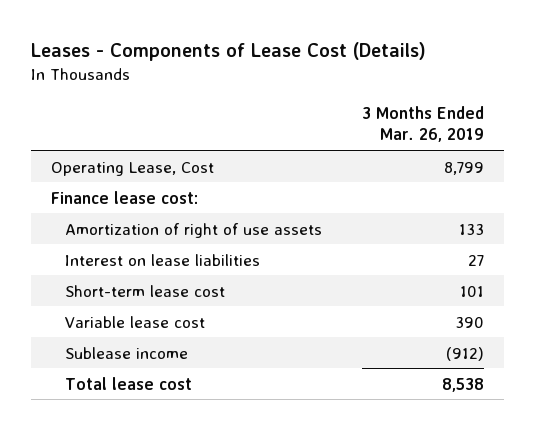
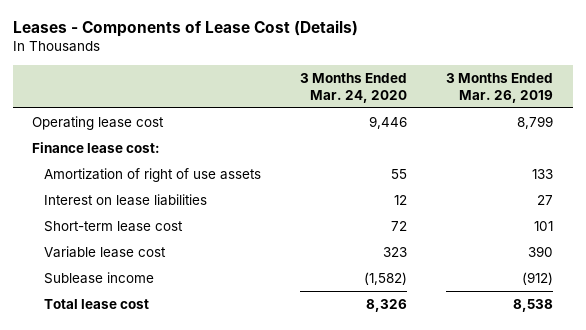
- | 3 Months Ended Mar. 26, 2019
+ | 3 Months Ended Mar. 24, 2020 | 3 Months Ended Mar. 26, 2019
- Operating Lease, Cost | 8,799
+ Operating lease cost | 9,446 | 8,799

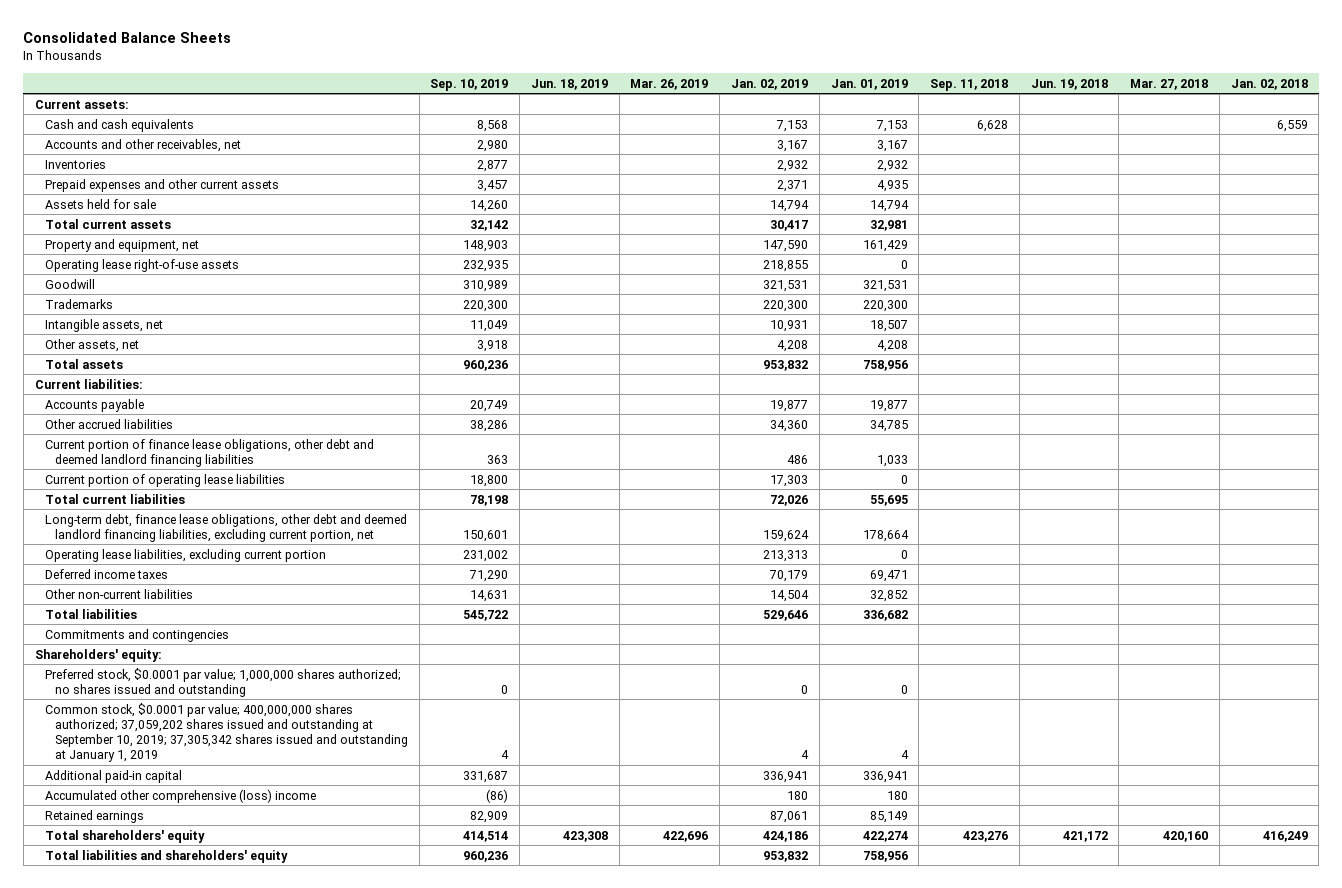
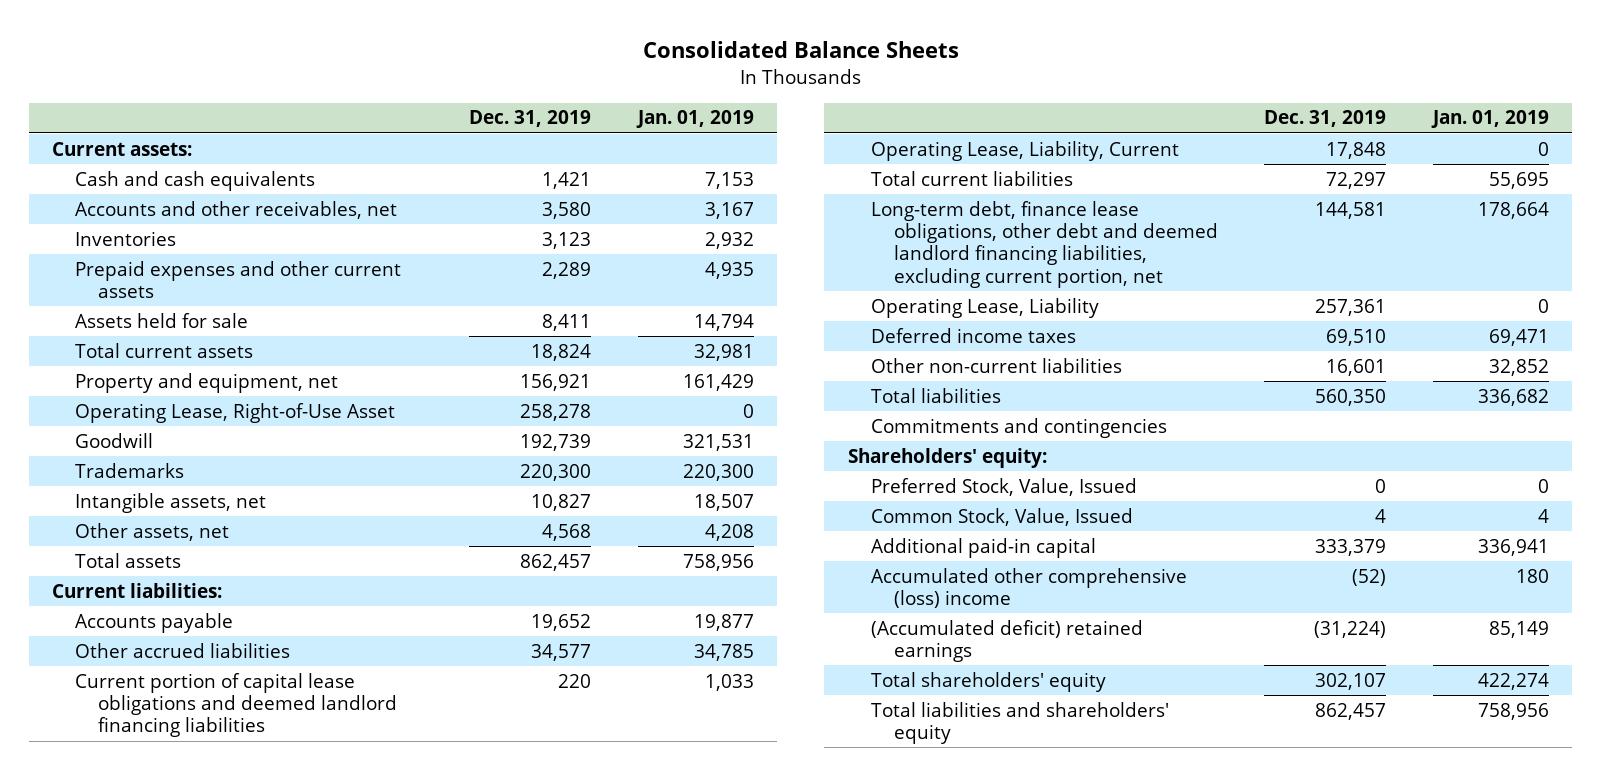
- | Sep. 10, 2019 | Jun. 18, 2019 | Mar. 26, 2019 | Jan. 02, 2019 | Jan. 01, 2019 | Sep. 11, 2018 | Jun. 19, 2018 | Mar. 27, 2018 | Jan. 02, 2018
+ | Dec. 31, 2019 | Jan. 01, 2019
- Operating lease right-of-use assets | 232,935 | | | 218,855 | 0 | | | |
+ Operating Lease, Right-of-Use Asset | 258,278 | 0
- Current portion of finance lease obligations, other debt and deemed landlord financing liabilities | 363 | | | 486 | 1,033 | | | |
- Current portion of operating lease liabilities | 18,800 | | | 17,303 | 0 | | | |
+ Current portion of capital lease obligations and deemed landlord financing liabilities | 220 | 1,033
+ Operating Lease, Liability, Current | 17,848 | 0
- Operating lease liabilities, excluding current portion | 231,002 | | | 213,313 | 0 | | | |
+ Operating Lease, Liability | 257,361 | 0
- Preferred stock, $0.0001 par value; 1,000,000 shares authorized; no shares issued and outstanding | 0 | | | 0 | 0 | | | |
- Common stock, $0.0001 par value; 400,000,000 shares authorized; 37,059,202 shares issued and outstanding at September 10, 2019; 37,305,342 shares issued and outstanding at January 1, 2019 | 4 | | | 4 | 4 | | | |
+ Preferred Stock, Value, Issued | 0 | 0
+ Common Stock, Value, Issued | 4 | 4
- Retained earnings | 82,909 | | | 87,061 | 85,149 | | | |
+ (Accumulated deficit) retained earnings | (31,224) | 85,149

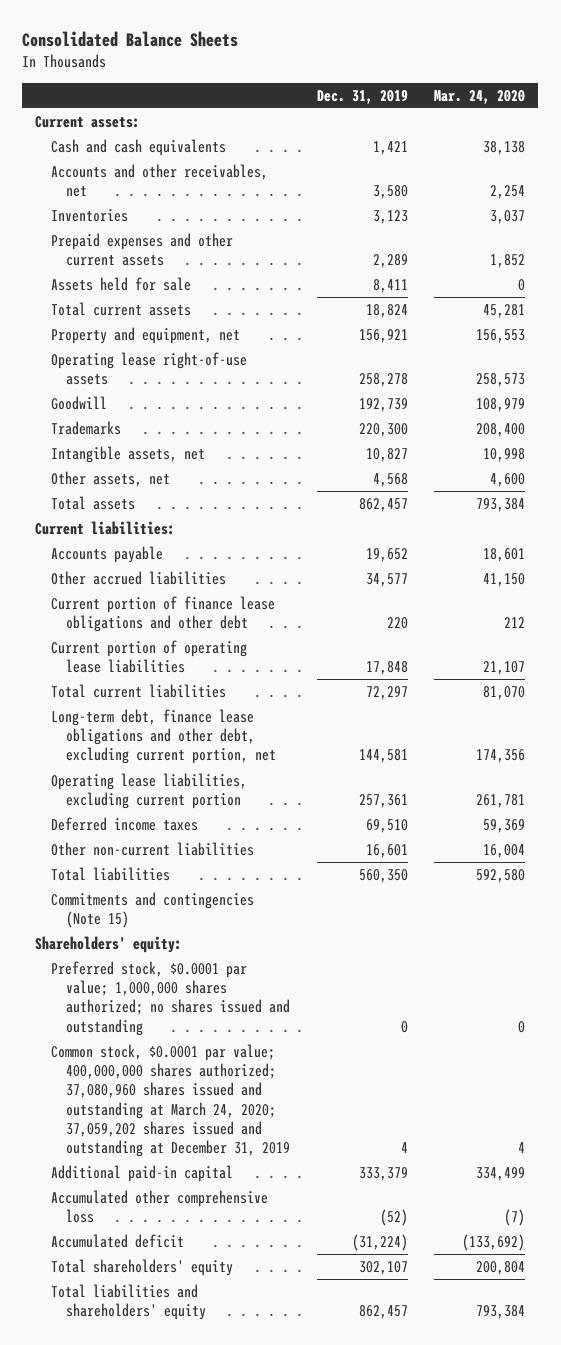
- | Dec. 31, 2019 | Jan. 01, 2019
+ | Dec. 31, 2019 | Mar. 24, 2020
- Operating Lease, Right-of-Use Asset | 258,278 | 0
+ Operating lease right-of-use assets | 258,278 | 258,573
- Current portion of capital lease obligations and deemed landlord financing liabilities | 220 | 1,033
- Operating Lease, Liability, Current | 17,848 | 0
+ Current portion of finance lease obligations and other debt | 220 | 212
+ Current portion of operating lease liabilities | 17,848 | 21,107
- Long-term debt, finance lease obligations, other debt and deemed landlord financing liabilities, excluding current portion, net | 144,581 | 178,664
- Operating Lease, Liability | 257,361 | 0
+ Long-term debt, finance lease obligations and other debt, excluding current portion, net | 144,581 | 174,356
+ Operating lease liabilities, excluding current portion | 257,361 | 261,781
- Commitments and contingencies
+ Commitments and contingencies (Note 15)
- Preferred Stock, Value, Issued | 0 | 0
- Common Stock, Value, Issued | 4 | 4
+ Preferred stock, $0.0001 par value; 1,000,000 shares authorized; no shares issued and outstanding | 0 | 0
+ Common stock, $0.0001 par value; 400,000,000 shares authorized; 37,080,960 shares issued and outstanding at March 24, 2020; 37,059,202 shares issued and outstanding at December 31, 2019 | 4 | 4
- Accumulated other comprehensive (loss) income | (52) | 180
- (Accumulated deficit) retained earnings | (31,224) | 85,149
+ Accumulated other comprehensive loss | (52) | (7)
+ Accumulated deficit | (31,224) | (133,692)

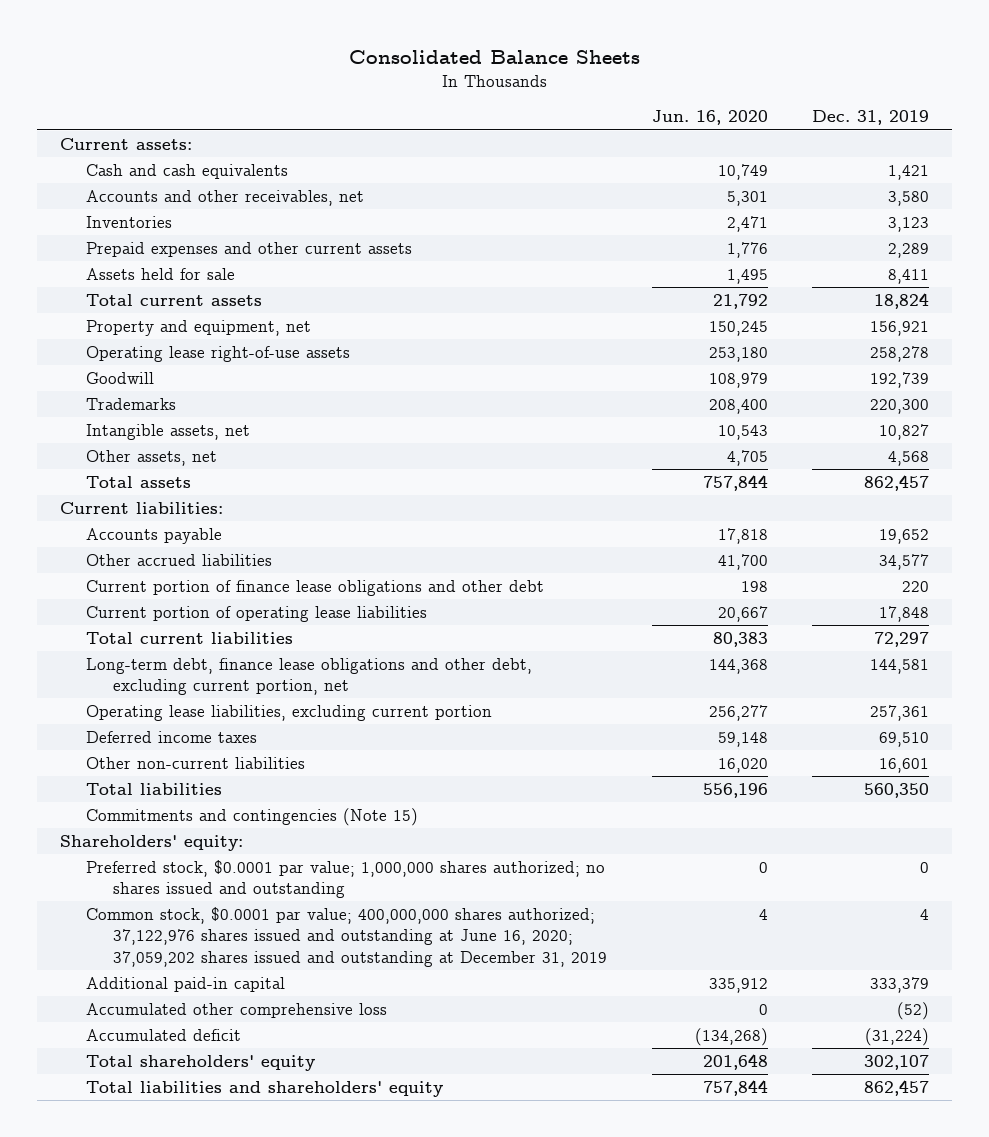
- | Dec. 31, 2019 | Mar. 24, 2020
+ | Jun. 16, 2020 | Dec. 31, 2019
- Common stock, $0.0001 par value; 400,000,000 shares authorized; 37,080,960 shares issued and outstanding at March 24, 2020; 37,059,202 shares issued and outstanding at December 31, 2019 | 4 | 4
+ Common stock, $0.0001 par value; 400,000,000 shares authorized; 37,122,976 shares issued and outstanding at June 16, 2020; 37,059,202 shares issued and outstanding at December 31, 2019 | 4 | 4

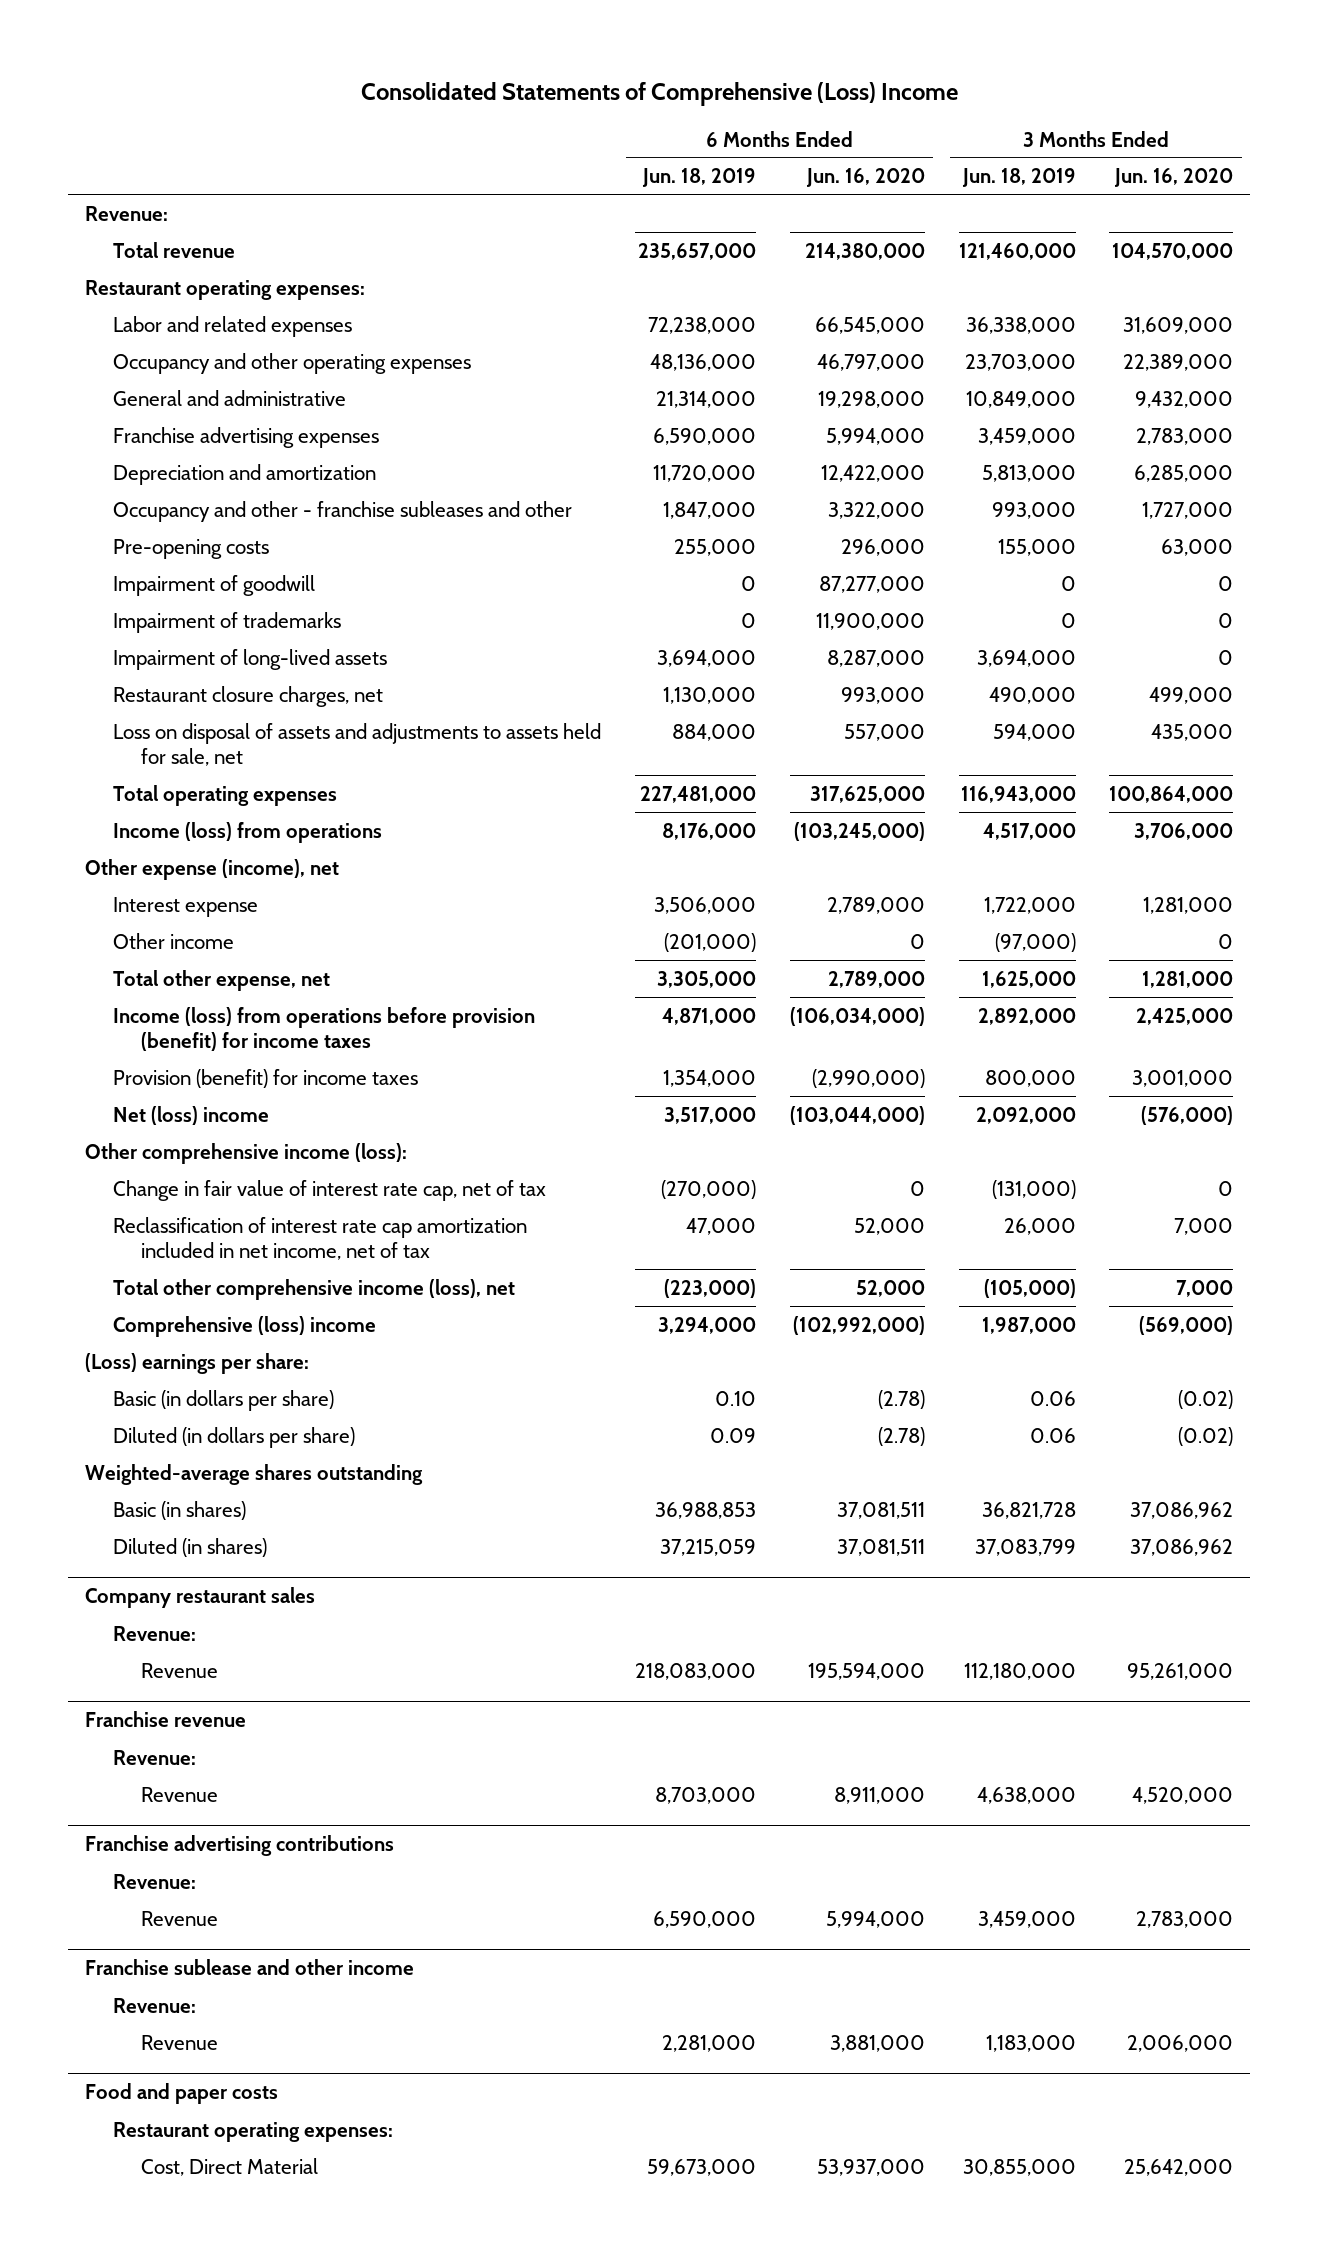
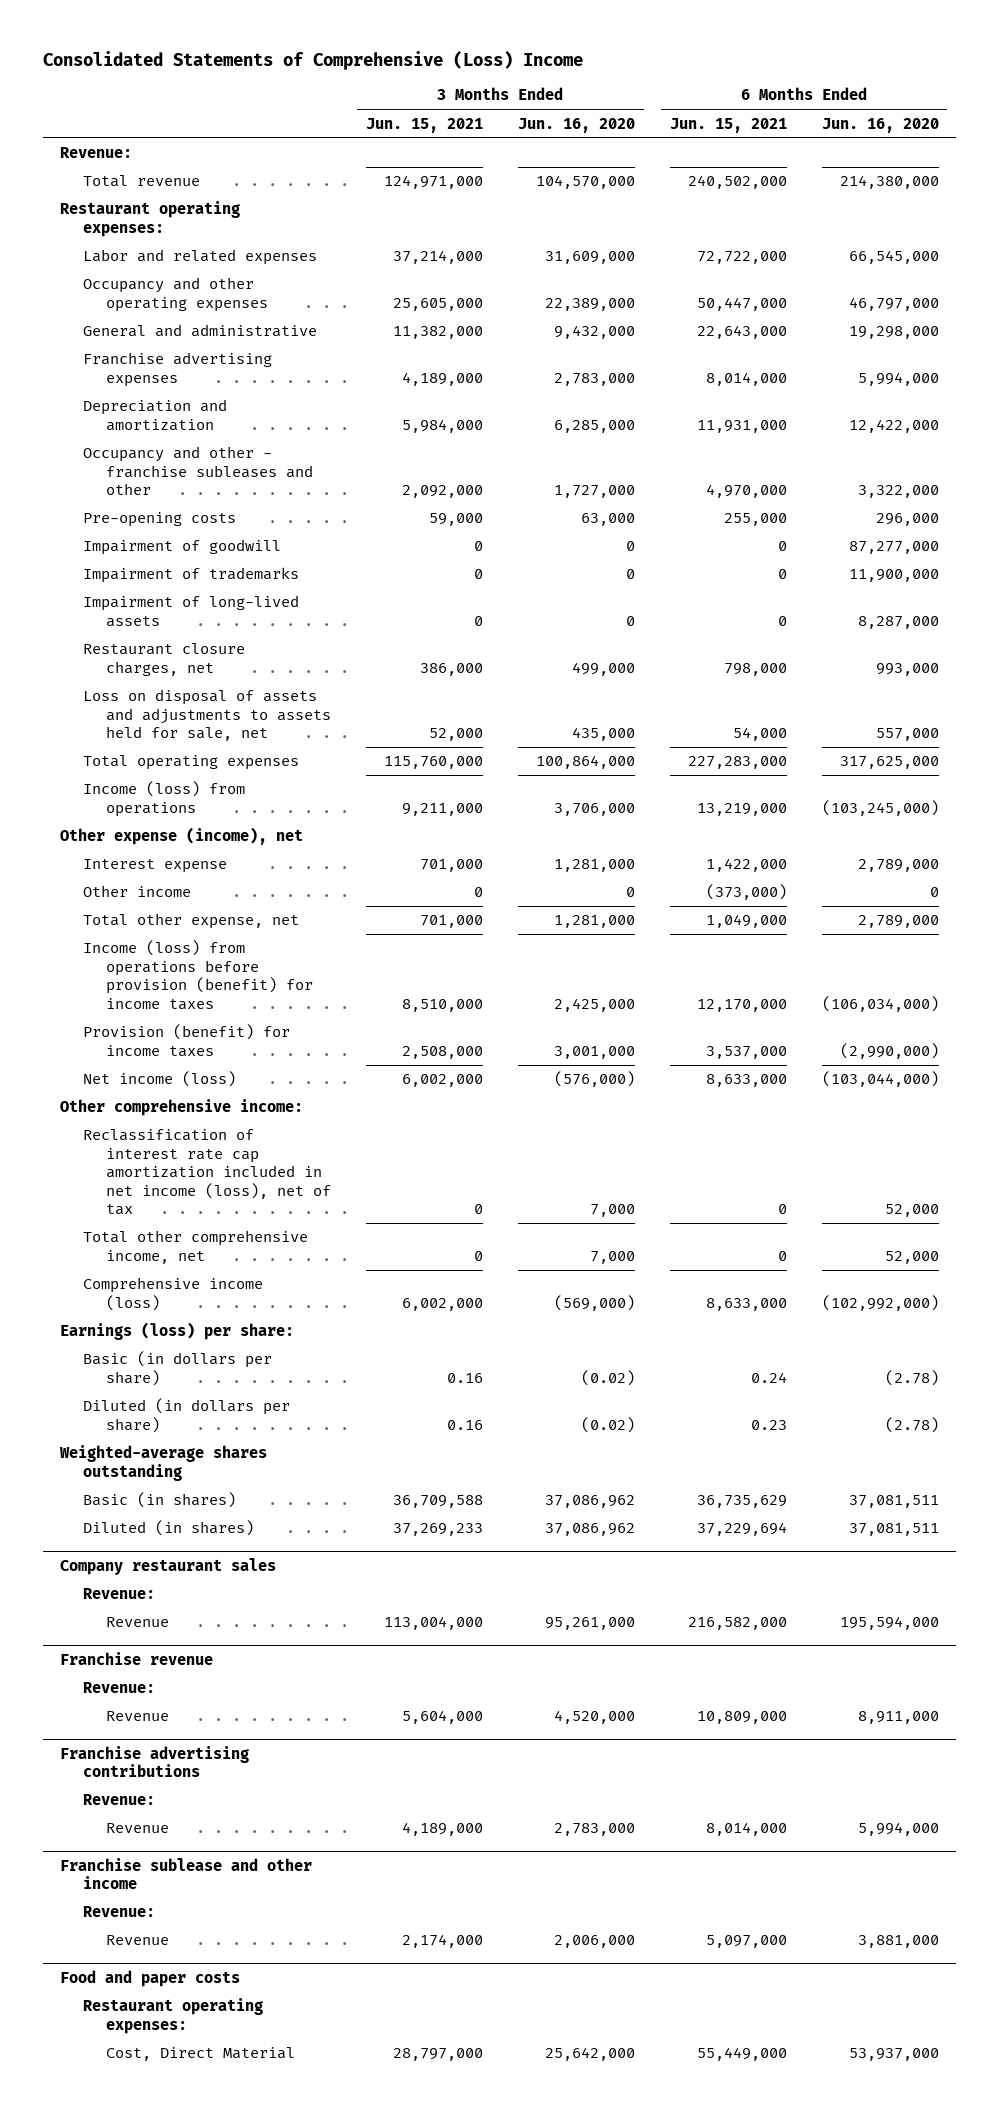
- | 6 Months Ended Jun. 18, 2019 | 6 Months Ended Jun. 16, 2020 | 3 Months Ended Jun. 18, 2019 | 3 Months Ended Jun. 16, 2020
+ | 3 Months Ended Jun. 15, 2021 | 3 Months Ended Jun. 16, 2020 | 6 Months Ended Jun. 15, 2021 | 6 Months Ended Jun. 16, 2020
- Net (loss) income | 3,517,000 | (103,044,000) | 2,092,000 | (576,000)
- Other comprehensive income (loss):
- Change in fair value of interest rate cap, net of tax | (270,000) | 0 | (131,000) | 0
- Reclassification of interest rate cap amortization included in net income, net of tax | 47,000 | 52,000 | 26,000 | 7,000
- Total other comprehensive income (loss), net | (223,000) | 52,000 | (105,000) | 7,000
- Comprehensive (loss) income | 3,294,000 | (102,992,000) | 1,987,000 | (569,000)
- (Loss) earnings per share:
+ Net income (loss) | 6,002,000 | (576,000) | 8,633,000 | (103,044,000)
+ Other comprehensive income:
+ Reclassification of interest rate cap amortization included in net income (loss), net of tax | 0 | 7,000 | 0 | 52,000
+ Total other comprehensive income, net | 0 | 7,000 | 0 | 52,000
+ Comprehensive income (loss) | 6,002,000 | (569,000) | 8,633,000 | (102,992,000)
+ Earnings (loss) per share:

